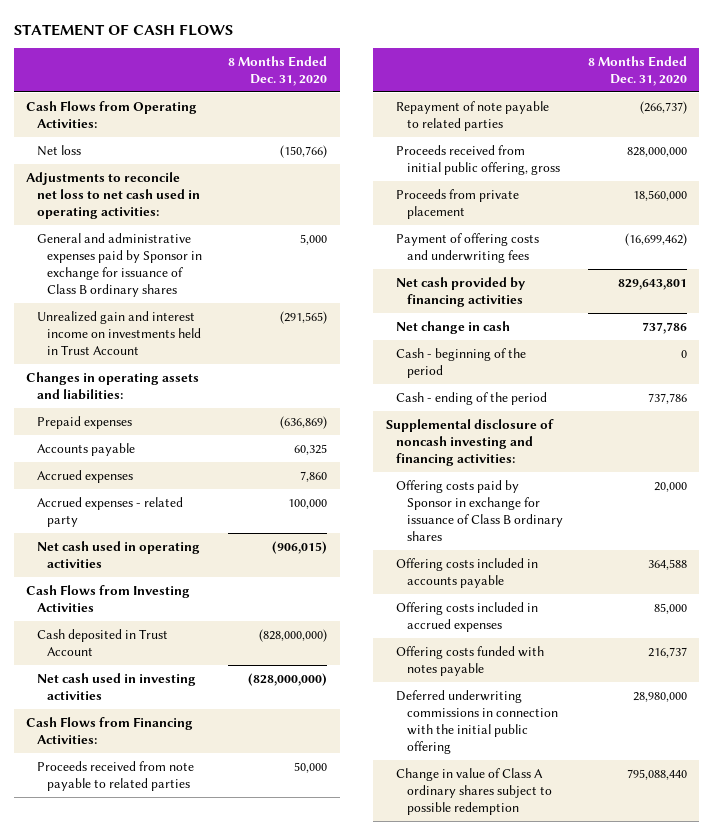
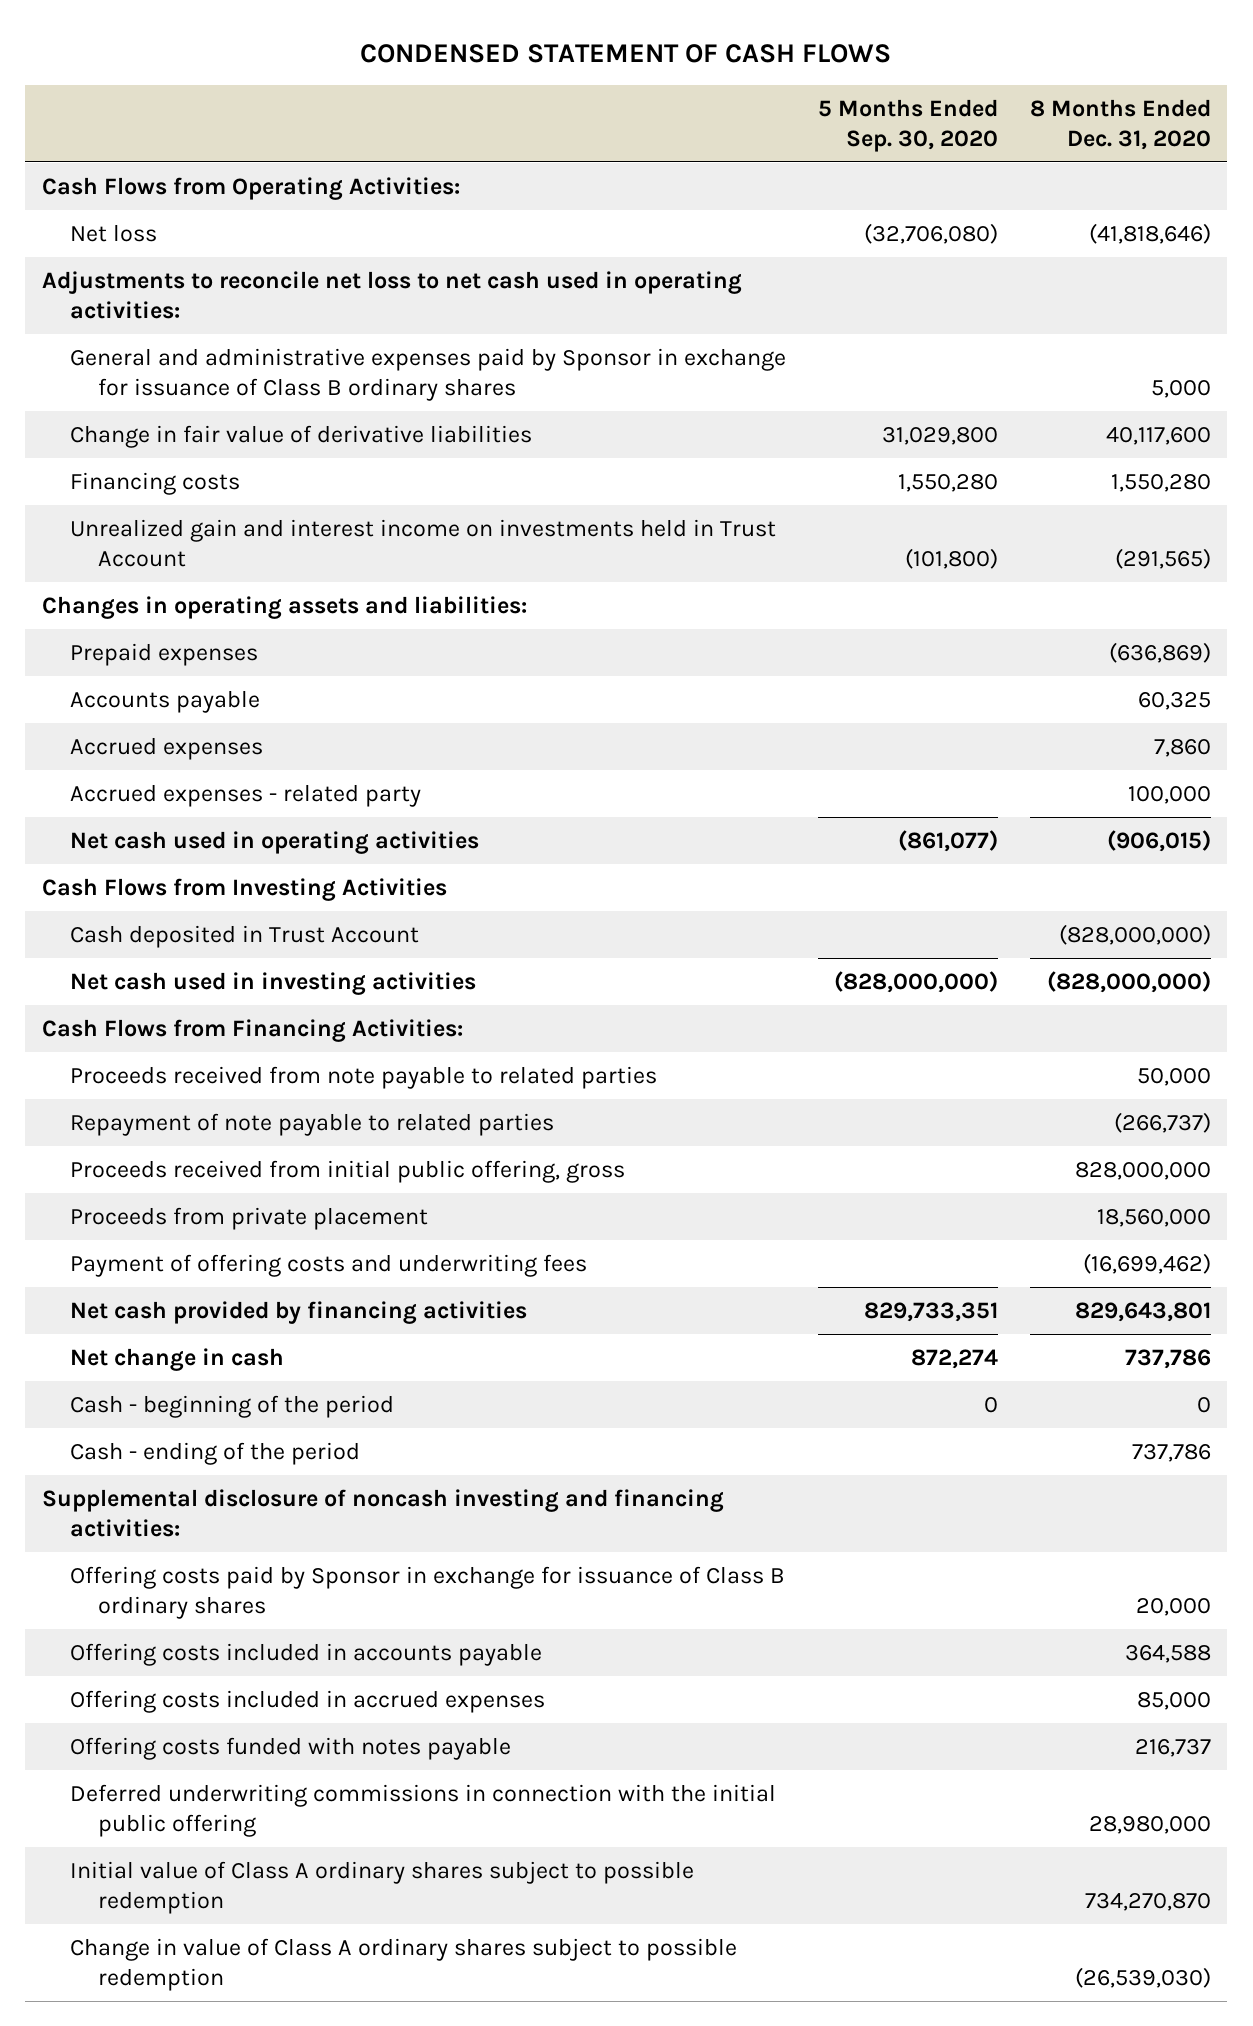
- STATEMENT OF CASH FLOWS
+ CONDENSED STATEMENT OF CASH FLOWS
- | 8 Months Ended Dec. 31, 2020
+ | 5 Months Ended Sep. 30, 2020 | 8 Months Ended Dec. 31, 2020
- Net loss | (150,766)
+ Net loss | (32,706,080) | (41,818,646)
+ Change in fair value of derivative liabilities | 31,029,800 | 40,117,600
+ Financing costs | 1,550,280 | 1,550,280
- Change in value of Class A ordinary shares subject to possible redemption | 795,088,440
+ Initial value of Class A ordinary shares subject to possible redemption | | 734,270,870
+ Change in value of Class A ordinary shares subject to possible redemption | | (26,539,030)

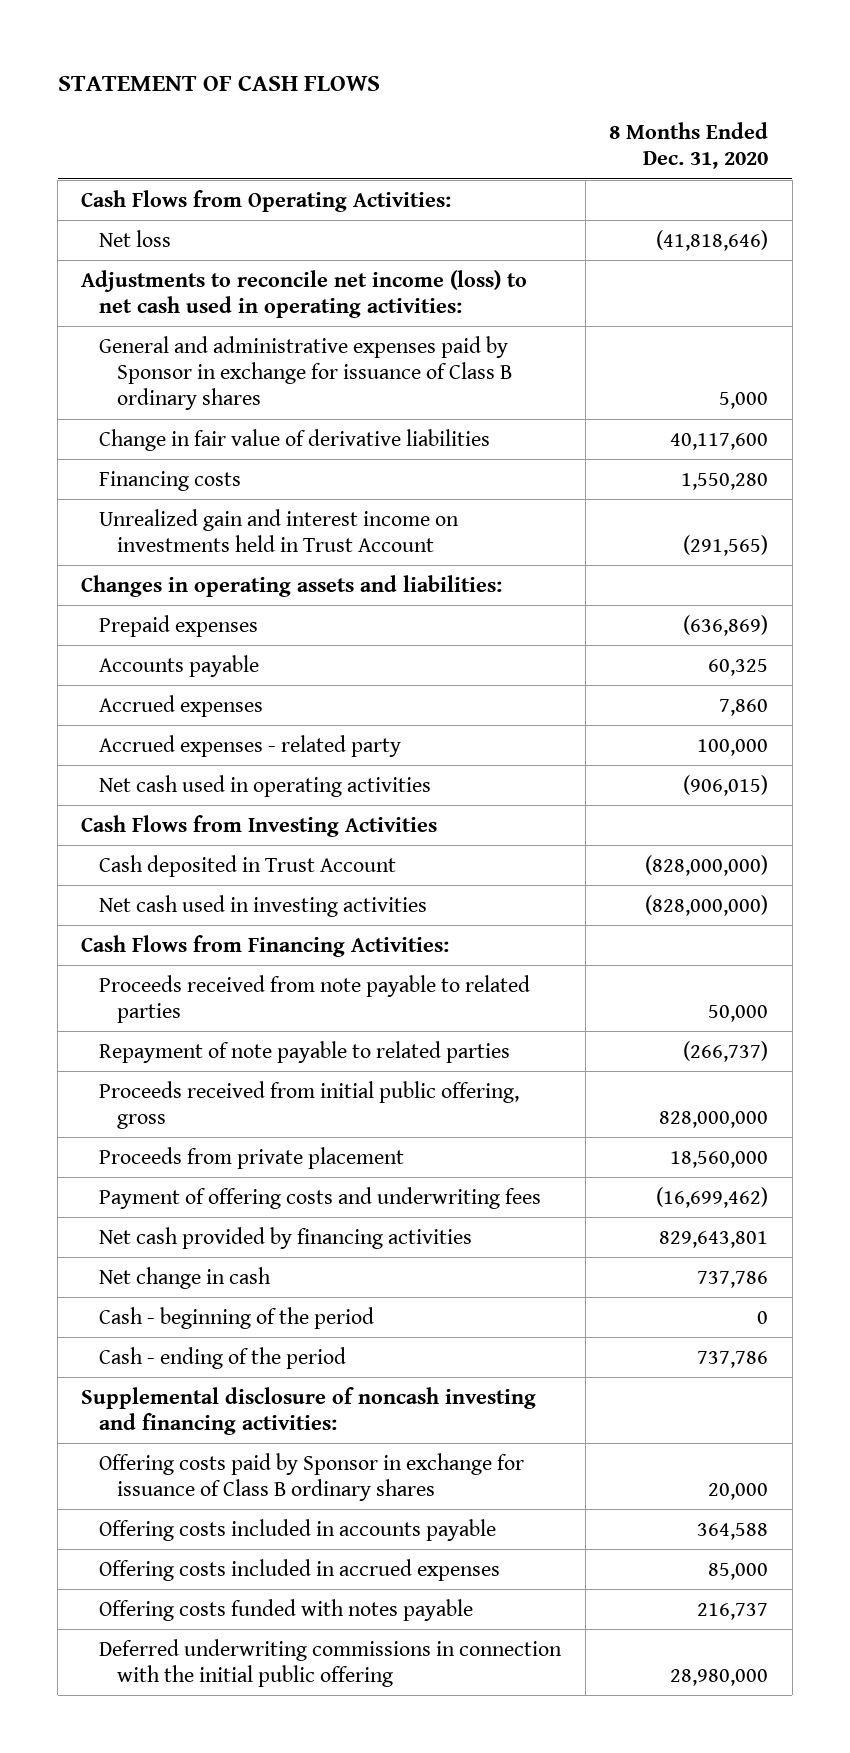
- CONDENSED STATEMENT OF CASH FLOWS
+ STATEMENT OF CASH FLOWS
- | 5 Months Ended Sep. 30, 2020 | 8 Months Ended Dec. 31, 2020
+ | 8 Months Ended Dec. 31, 2020
- Adjustments to reconcile net loss to net cash used in operating activities:
+ Adjustments to reconcile net income (loss) to net cash used in operating activities:
- Initial value of Class A ordinary shares subject to possible redemption | | 734,270,870
- Change in value of Class A ordinary shares subject to possible redemption | | (26,539,030)

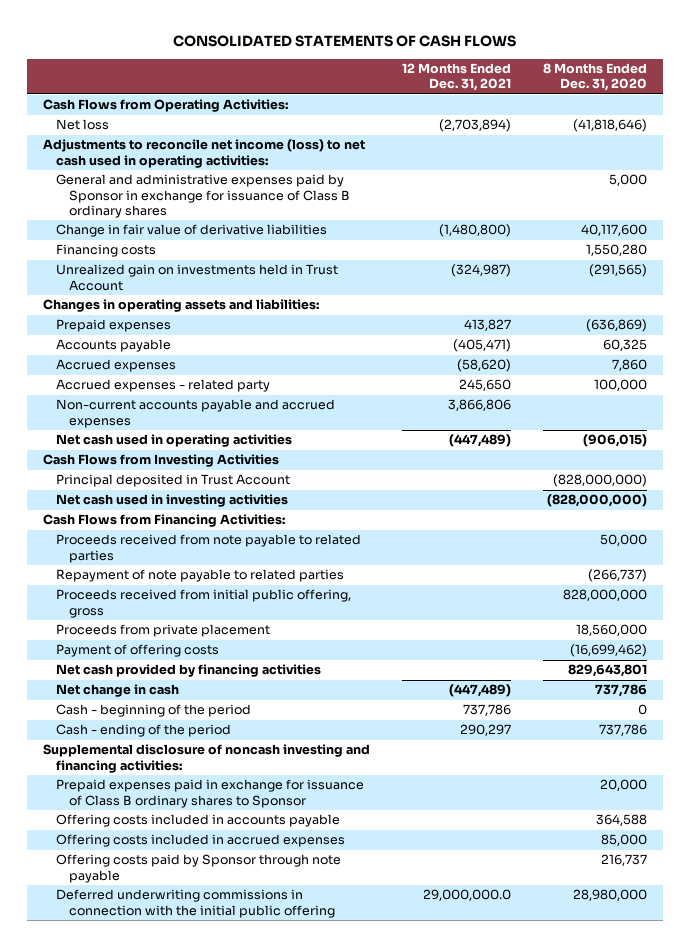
- STATEMENT OF CASH FLOWS
+ CONSOLIDATED STATEMENTS OF CASH FLOWS
- | 8 Months Ended Dec. 31, 2020
+ | 12 Months Ended Dec. 31, 2021 | 8 Months Ended Dec. 31, 2020
- Unrealized gain and interest income on investments held in Trust Account | (291,565)
+ Unrealized gain on investments held in Trust Account | (324,987) | (291,565)
+ Non-current accounts payable and accrued expenses | 3,866,806 |
- Cash deposited in Trust Account | (828,000,000)
+ Principal deposited in Trust Account | | (828,000,000)
- Payment of offering costs and underwriting fees | (16,699,462)
+ Payment of offering costs | | (16,699,462)
- Offering costs paid by Sponsor in exchange for issuance of Class B ordinary shares | 20,000
+ Prepaid expenses paid in exchange for issuance of Class B ordinary shares to Sponsor | | 20,000
- Offering costs funded with notes payable | 216,737
+ Offering costs paid by Sponsor through note payable | | 216,737

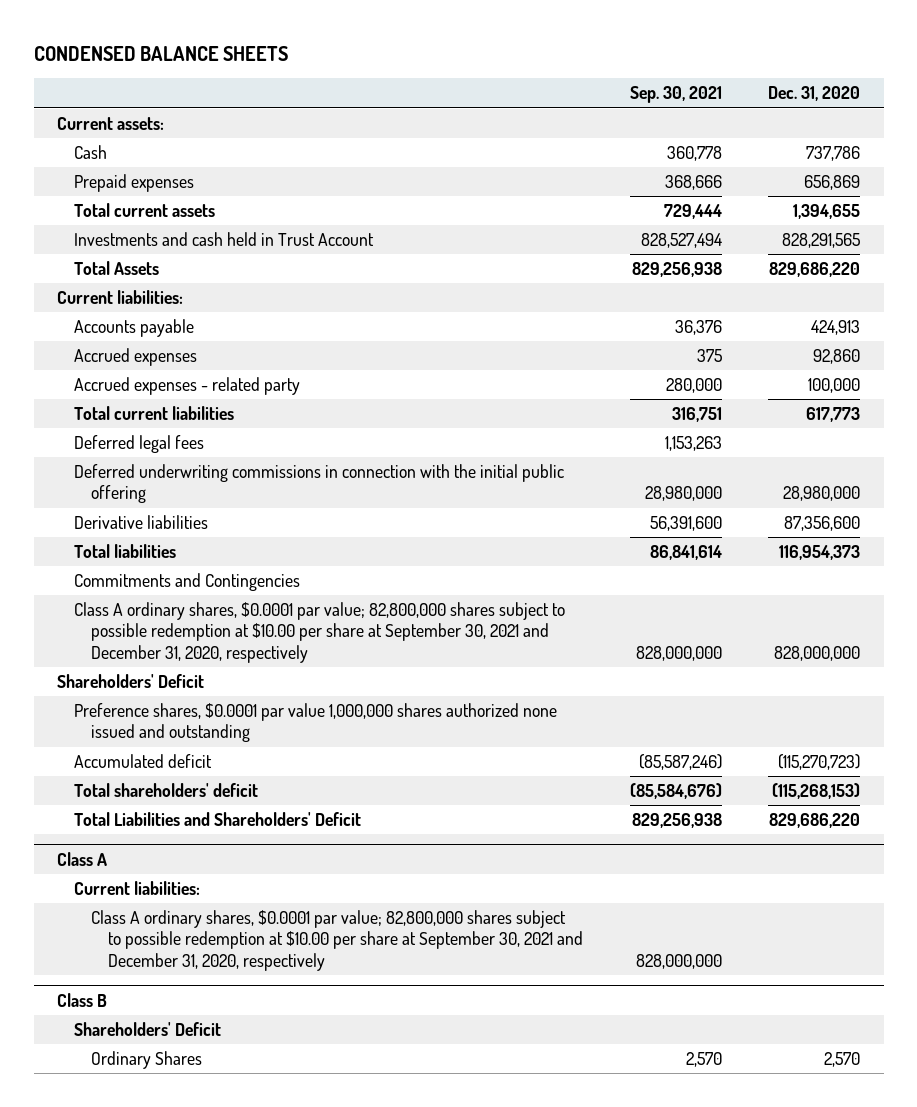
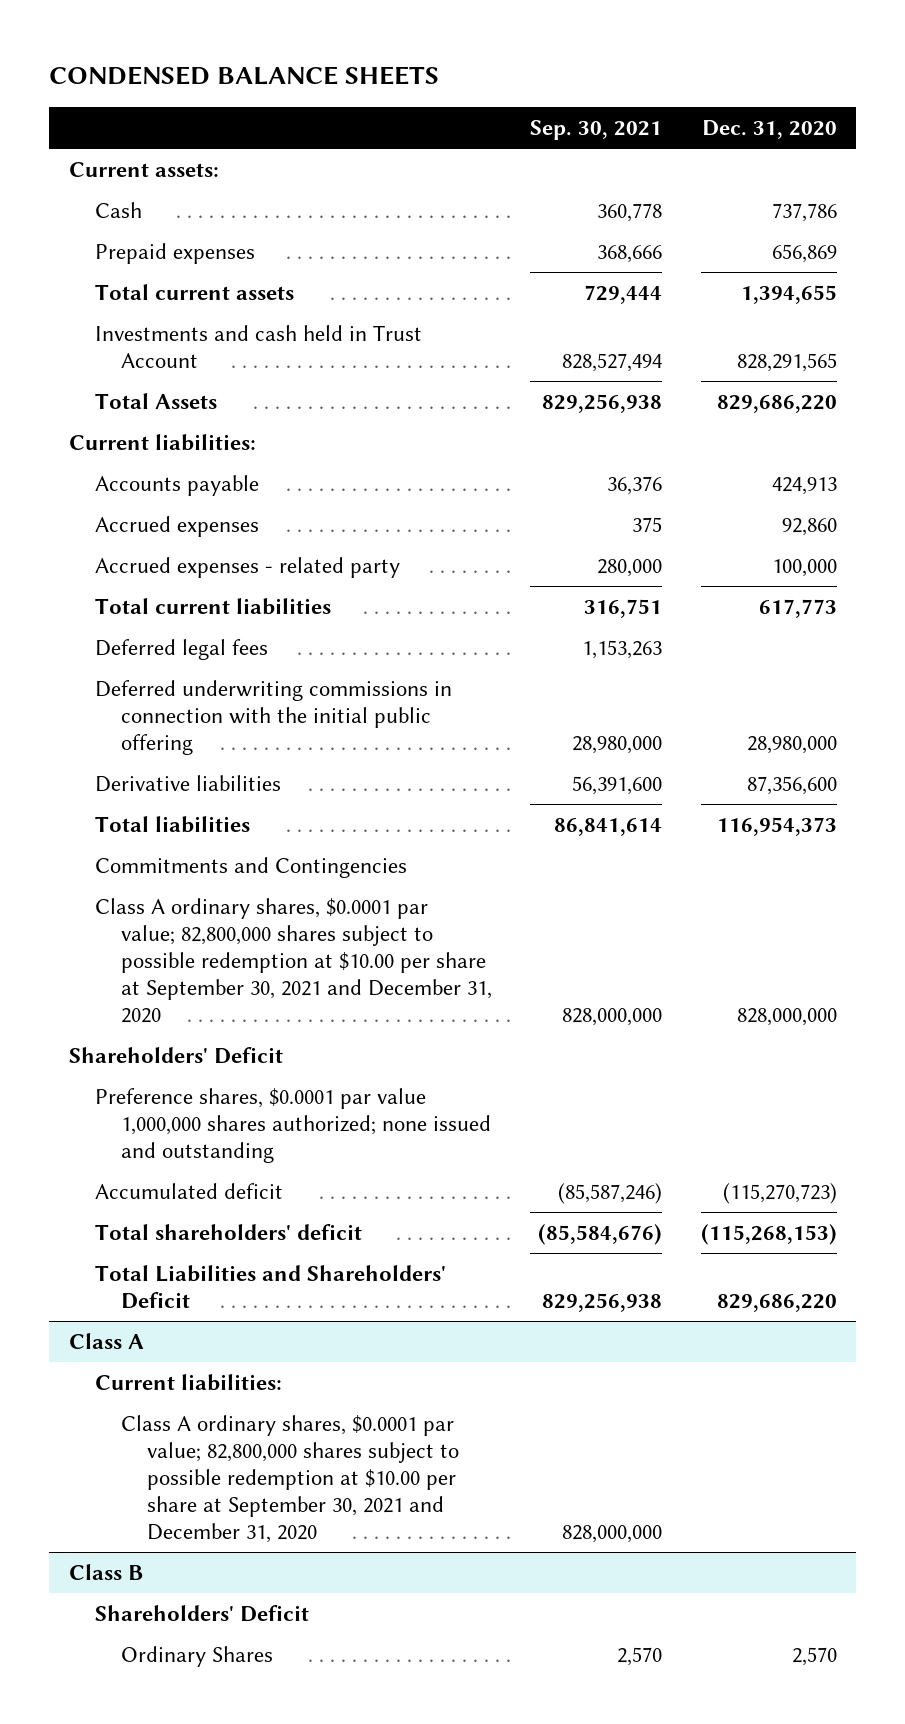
- Class A ordinary shares, $0.0001 par value; 82,800,000 shares subject to possible redemption at $10.00 per share at September 30, 2021 and December 31, 2020, respectively | 828,000,000 | 828,000,000
+ Class A ordinary shares, $0.0001 par value; 82,800,000 shares subject to possible redemption at $10.00 per share at September 30, 2021 and December 31, 2020 | 828,000,000 | 828,000,000
- Preference shares, $0.0001 par value 1,000,000 shares authorized none issued and outstanding
+ Preference shares, $0.0001 par value 1,000,000 shares authorized; none issued and outstanding
@ Class A
- Class A ordinary shares, $0.0001 par value; 82,800,000 shares subject to possible redemption at $10.00 per share at September 30, 2021 and December 31, 2020, respectively | 828,000,000 |
+ Class A ordinary shares, $0.0001 par value; 82,800,000 shares subject to possible redemption at $10.00 per share at September 30, 2021 and December 31, 2020 | 828,000,000 |

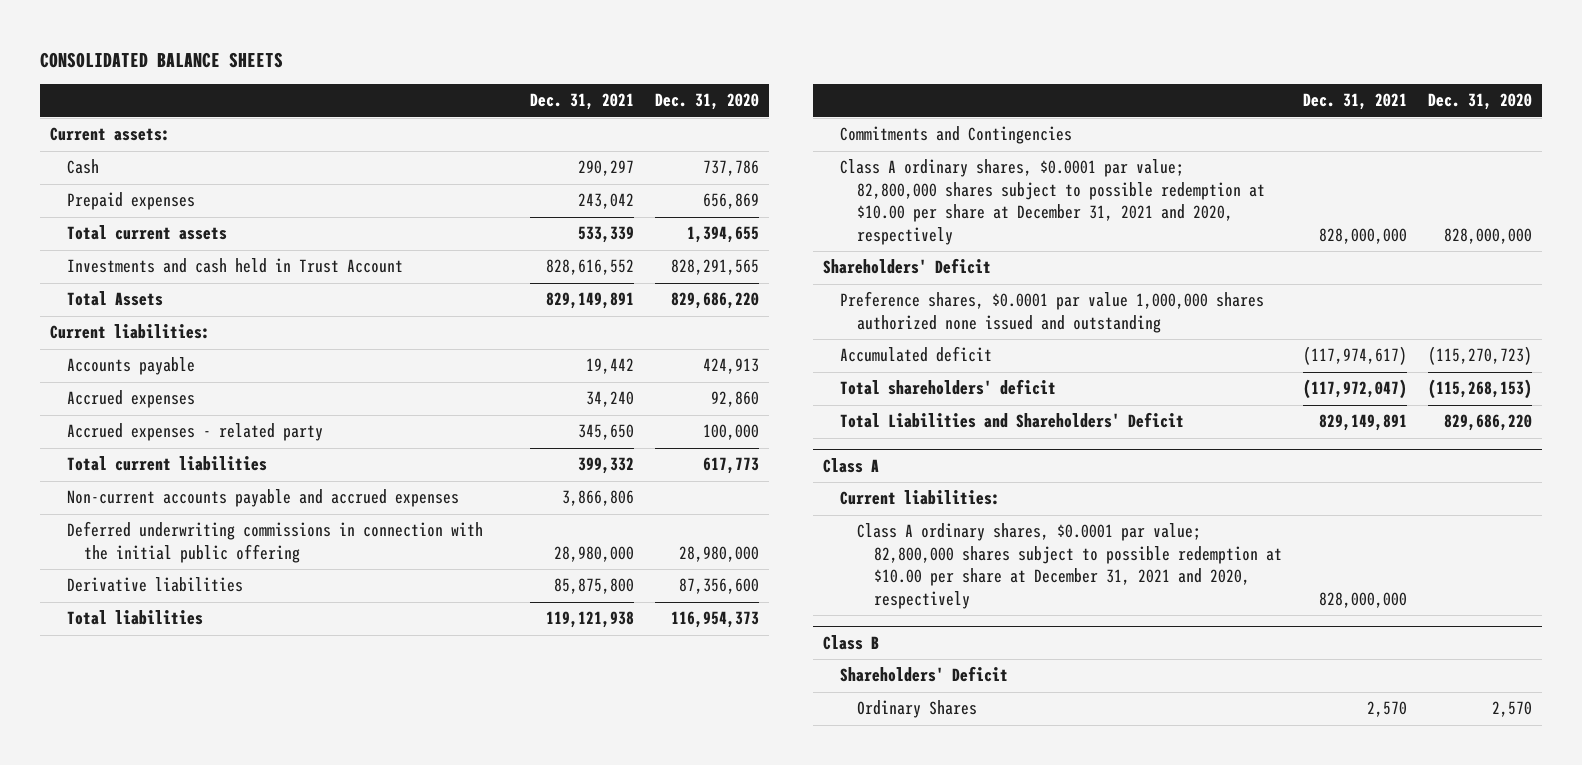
- CONDENSED BALANCE SHEETS
+ CONSOLIDATED BALANCE SHEETS
- | Sep. 30, 2021 | Dec. 31, 2020
+ | Dec. 31, 2021 | Dec. 31, 2020
- Deferred legal fees | 1,153,263 |
+ Non-current accounts payable and accrued expenses | 3,866,806 |
- Class A ordinary shares, $0.0001 par value; 82,800,000 shares subject to possible redemption at $10.00 per share at September 30, 2021 and December 31, 2020 | 828,000,000 | 828,000,000
+ Class A ordinary shares, $0.0001 par value; 82,800,000 shares subject to possible redemption at $10.00 per share at December 31, 2021 and 2020, respectively | 828,000,000 | 828,000,000
- Preference shares, $0.0001 par value 1,000,000 shares authorized; none issued and outstanding
+ Preference shares, $0.0001 par value 1,000,000 shares authorized none issued and outstanding
@ Class A
- Class A ordinary shares, $0.0001 par value; 82,800,000 shares subject to possible redemption at $10.00 per share at September 30, 2021 and December 31, 2020 | 828,000,000 |
+ Class A ordinary shares, $0.0001 par value; 82,800,000 shares subject to possible redemption at $10.00 per share at December 31, 2021 and 2020, respectively | 828,000,000 |

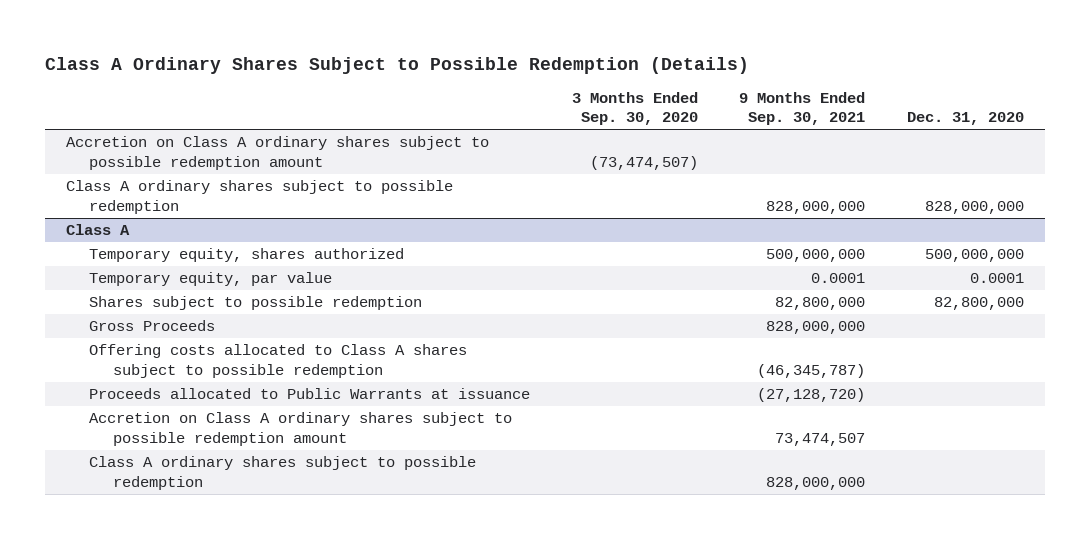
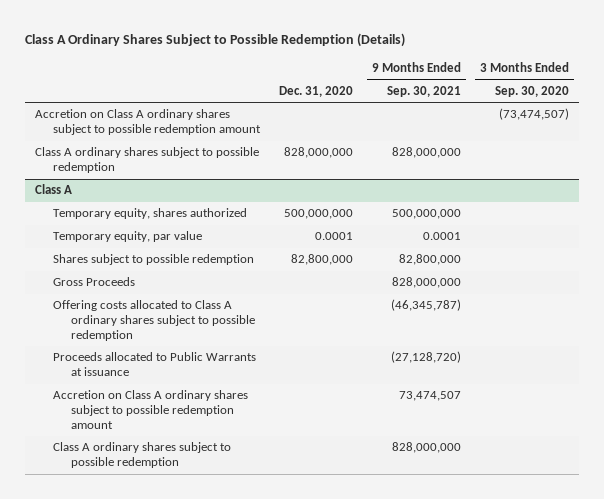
- | 3 Months Ended Sep. 30, 2020 | 9 Months Ended Sep. 30, 2021 | Dec. 31, 2020
+ | Dec. 31, 2020 | 9 Months Ended Sep. 30, 2021 | 3 Months Ended Sep. 30, 2020
@ Class A
- Offering costs allocated to Class A shares subject to possible redemption | | (46,345,787) |
+ Offering costs allocated to Class A ordinary shares subject to possible redemption | | (46,345,787) |

